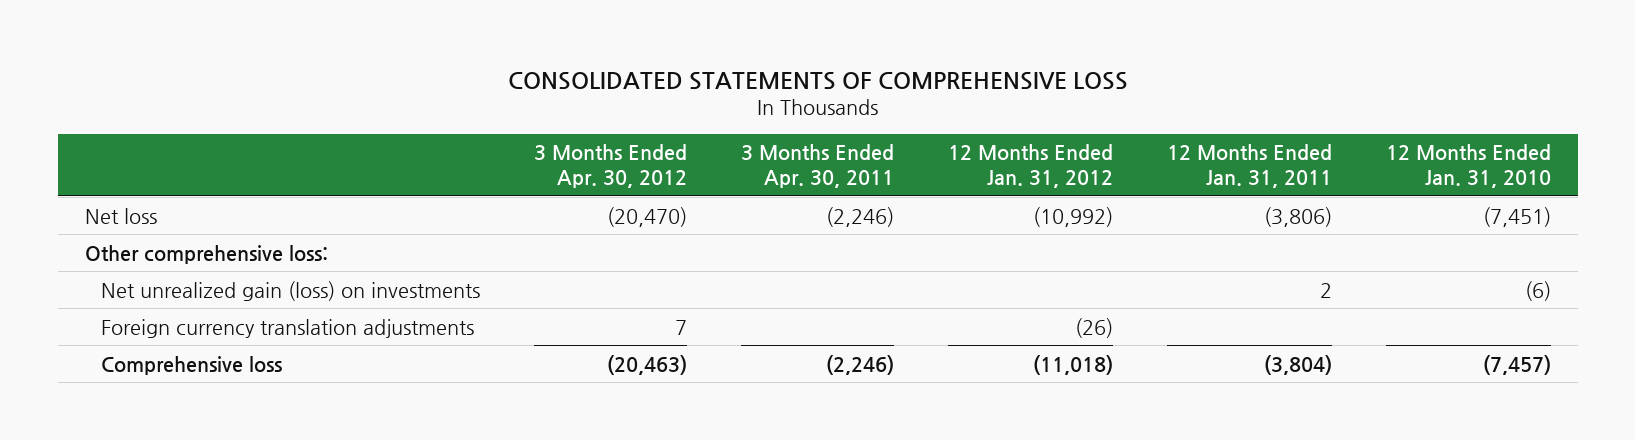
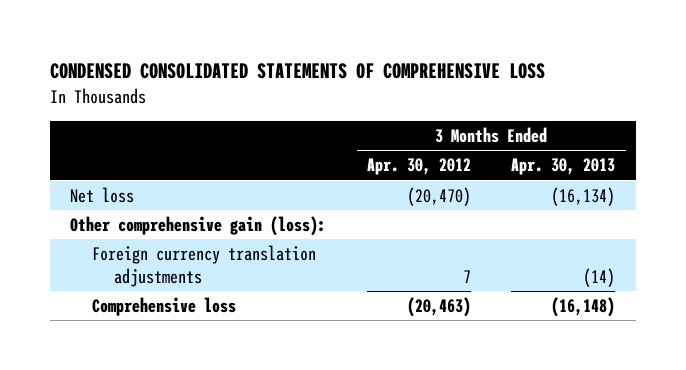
- CONSOLIDATED STATEMENTS OF COMPREHENSIVE LOSS
+ CONDENSED CONSOLIDATED STATEMENTS OF COMPREHENSIVE LOSS
- | 3 Months Ended Apr. 30, 2012 | 3 Months Ended Apr. 30, 2011 | 12 Months Ended Jan. 31, 2012 | 12 Months Ended Jan. 31, 2011 | 12 Months Ended Jan. 31, 2010
+ | 3 Months Ended Apr. 30, 2012 | 3 Months Ended Apr. 30, 2013
- Other comprehensive loss:
- Net unrealized gain (loss) on investments | | | | 2 | (6)
+ Other comprehensive gain (loss):

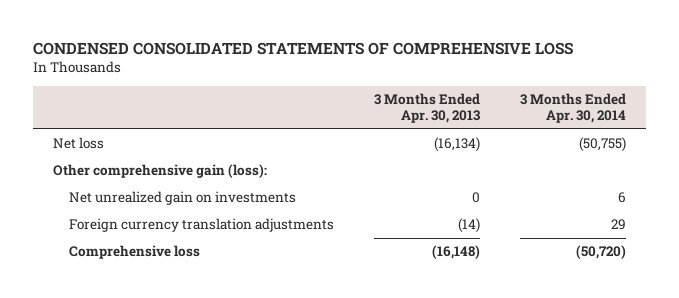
- | 3 Months Ended Apr. 30, 2012 | 3 Months Ended Apr. 30, 2013
+ | 3 Months Ended Apr. 30, 2013 | 3 Months Ended Apr. 30, 2014
+ Net unrealized gain on investments | 0 | 6

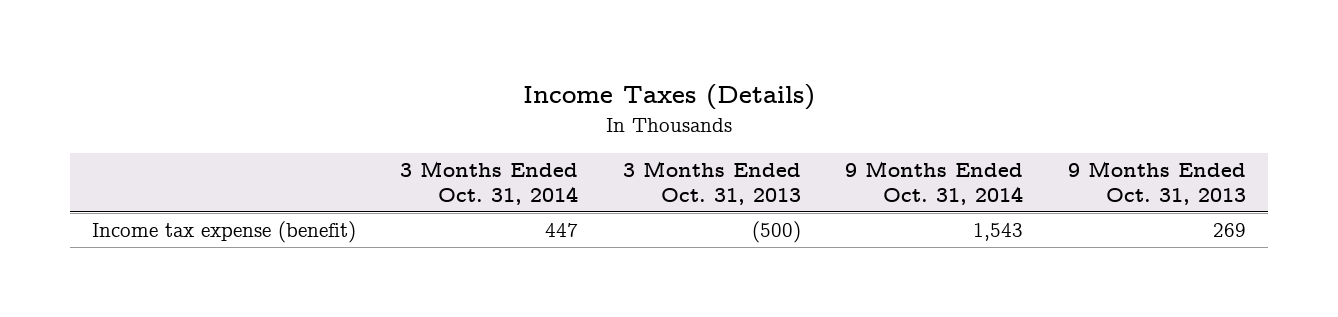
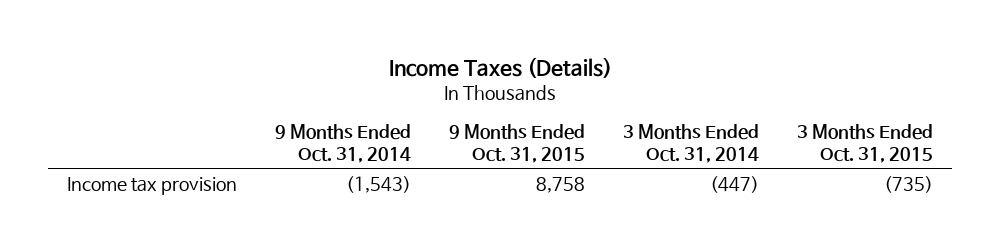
- | 3 Months Ended Oct. 31, 2014 | 3 Months Ended Oct. 31, 2013 | 9 Months Ended Oct. 31, 2014 | 9 Months Ended Oct. 31, 2013
+ | 9 Months Ended Oct. 31, 2014 | 9 Months Ended Oct. 31, 2015 | 3 Months Ended Oct. 31, 2014 | 3 Months Ended Oct. 31, 2015
- Income tax expense (benefit) | 447 | (500) | 1,543 | 269
+ Income tax provision | (1,543) | 8,758 | (447) | (735)

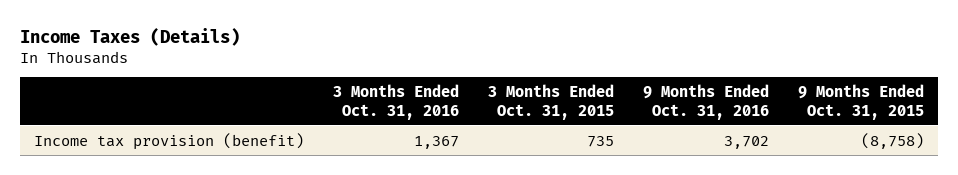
- | 9 Months Ended Oct. 31, 2014 | 9 Months Ended Oct. 31, 2015 | 3 Months Ended Oct. 31, 2014 | 3 Months Ended Oct. 31, 2015
+ | 3 Months Ended Oct. 31, 2016 | 3 Months Ended Oct. 31, 2015 | 9 Months Ended Oct. 31, 2016 | 9 Months Ended Oct. 31, 2015
- Income tax provision | (1,543) | 8,758 | (447) | (735)
+ Income tax provision (benefit) | 1,367 | 735 | 3,702 | (8,758)

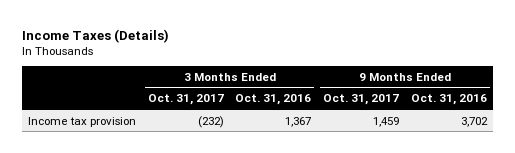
- | 3 Months Ended Oct. 31, 2016 | 3 Months Ended Oct. 31, 2015 | 9 Months Ended Oct. 31, 2016 | 9 Months Ended Oct. 31, 2015
+ | 3 Months Ended Oct. 31, 2017 | 3 Months Ended Oct. 31, 2016 | 9 Months Ended Oct. 31, 2017 | 9 Months Ended Oct. 31, 2016
- Income tax provision (benefit) | 1,367 | 735 | 3,702 | (8,758)
+ Income tax provision | (232) | 1,367 | 1,459 | 3,702

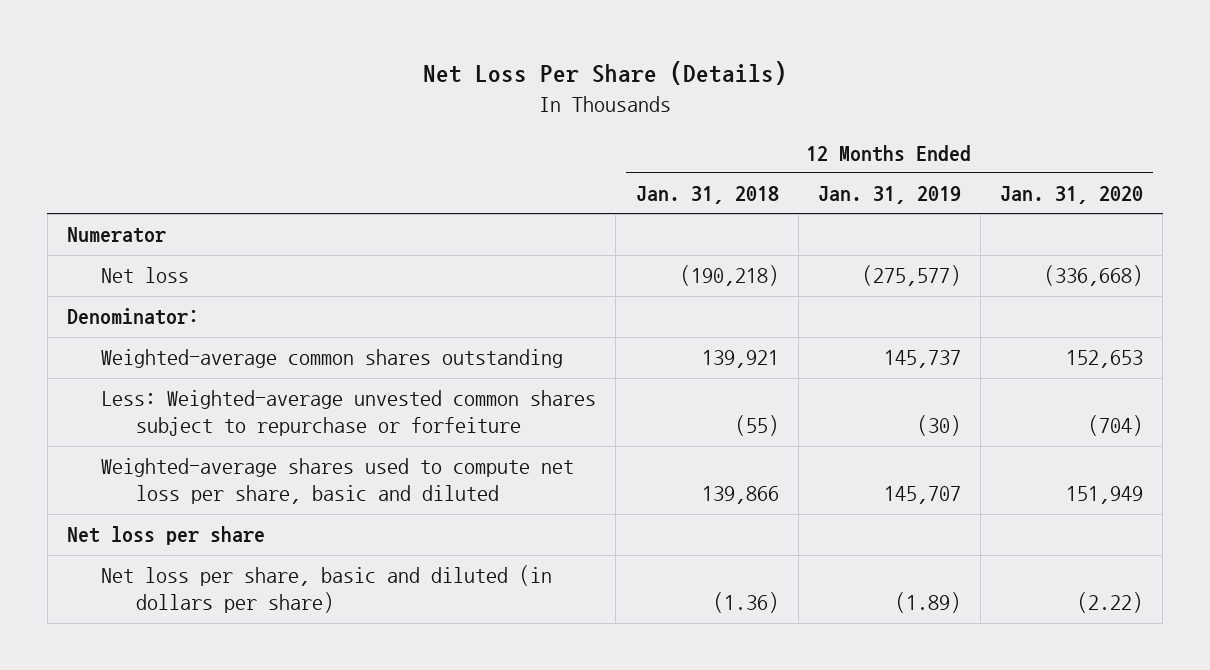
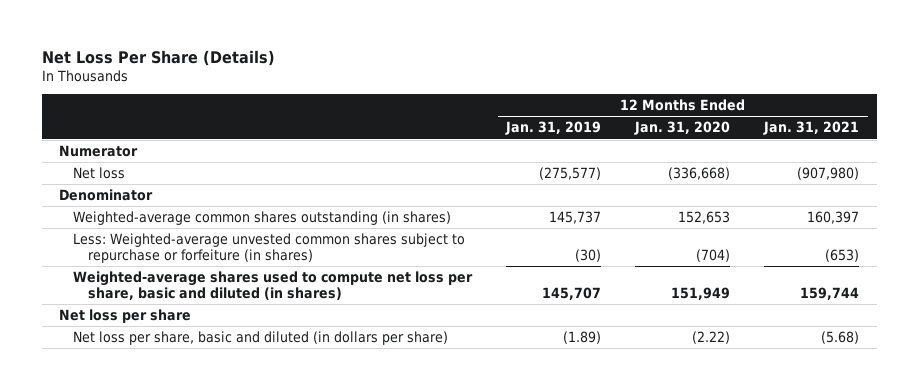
- | 12 Months Ended Jan. 31, 2018 | 12 Months Ended Jan. 31, 2019 | 12 Months Ended Jan. 31, 2020
+ | 12 Months Ended Jan. 31, 2019 | 12 Months Ended Jan. 31, 2020 | 12 Months Ended Jan. 31, 2021
- Denominator:
- Weighted-average common shares outstanding | 139,921 | 145,737 | 152,653
- Less: Weighted-average unvested common shares subject to repurchase or forfeiture | (55) | (30) | (704)
- Weighted-average shares used to compute net loss per share, basic and diluted | 139,866 | 145,707 | 151,949
+ Denominator
+ Weighted-average common shares outstanding (in shares) | 145,737 | 152,653 | 160,397
+ Less: Weighted-average unvested common shares subject to repurchase or forfeiture (in shares) | (30) | (704) | (653)
+ Weighted-average shares used to compute net loss per share, basic and diluted (in shares) | 145,707 | 151,949 | 159,744

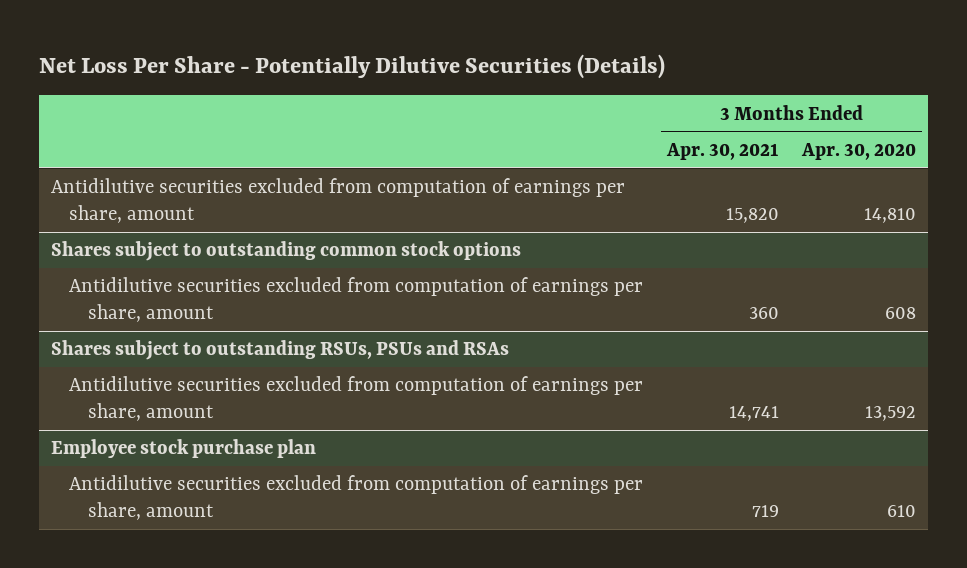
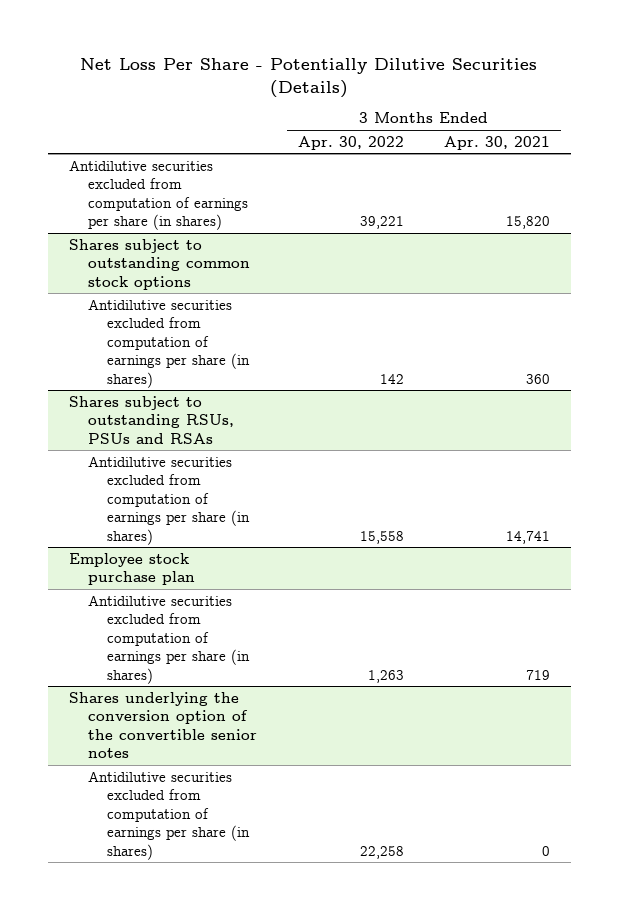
- | 3 Months Ended Apr. 30, 2021 | 3 Months Ended Apr. 30, 2020
+ | 3 Months Ended Apr. 30, 2022 | 3 Months Ended Apr. 30, 2021
- Antidilutive securities excluded from computation of earnings per share, amount | 15,820 | 14,810
+ Antidilutive securities excluded from computation of earnings per share (in shares) | 39,221 | 15,820
@ Shares subject to outstanding common stock options
- Antidilutive securities excluded from computation of earnings per share, amount | 360 | 608
+ Antidilutive securities excluded from computation of earnings per share (in shares) | 142 | 360
@ Shares subject to outstanding RSUs, PSUs and RSAs
- Antidilutive securities excluded from computation of earnings per share, amount | 14,741 | 13,592
+ Antidilutive securities excluded from computation of earnings per share (in shares) | 15,558 | 14,741
@ Employee stock purchase plan
- Antidilutive securities excluded from computation of earnings per share, amount | 719 | 610
+ Antidilutive securities excluded from computation of earnings per share (in shares) | 1,263 | 719
+ Shares underlying the conversion option of the convertible senior notes
+ Antidilutive securities excluded from computation of earnings per share (in shares) | 22,258 | 0

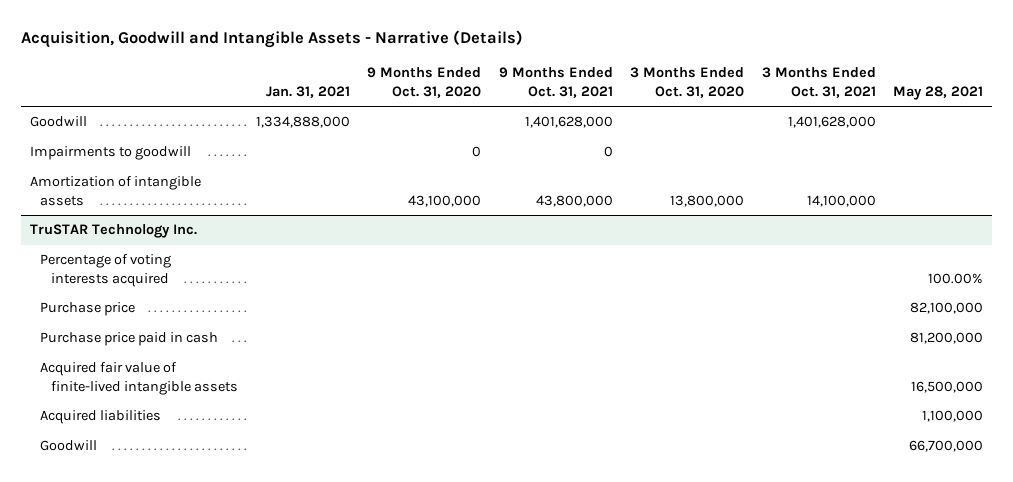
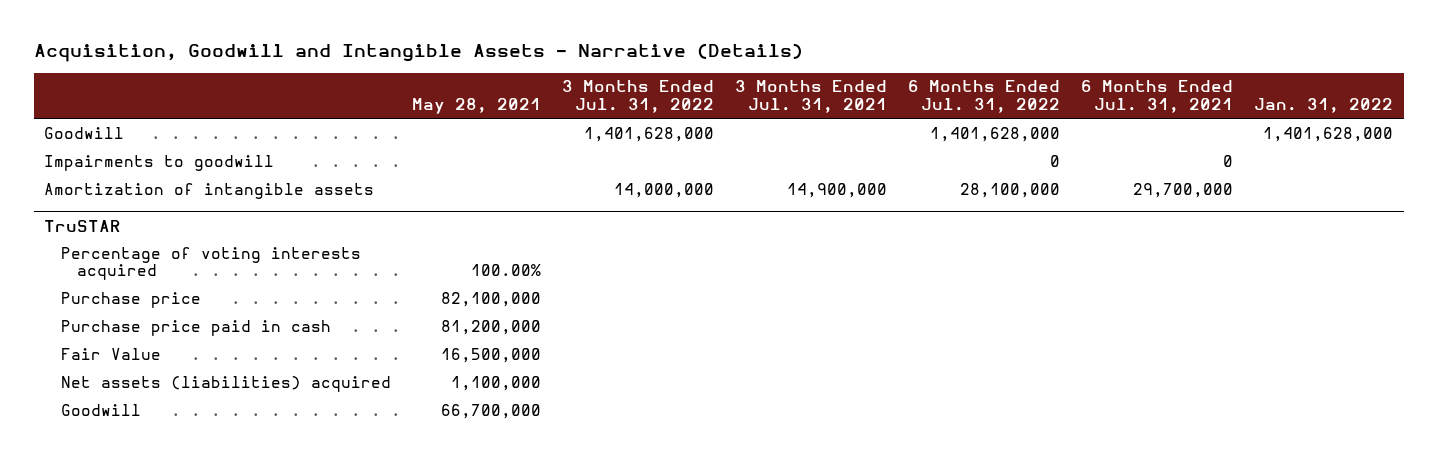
- | Jan. 31, 2021 | 9 Months Ended Oct. 31, 2020 | 9 Months Ended Oct. 31, 2021 | 3 Months Ended Oct. 31, 2020 | 3 Months Ended Oct. 31, 2021 | May 28, 2021
+ | May 28, 2021 | 3 Months Ended Jul. 31, 2022 | 3 Months Ended Jul. 31, 2021 | 6 Months Ended Jul. 31, 2022 | 6 Months Ended Jul. 31, 2021 | Jan. 31, 2022
- TruSTAR Technology Inc.
+ TruSTAR
- Acquired fair value of finite-lived intangible assets | | | | | | 16,500,000
- Acquired liabilities | | | | | | 1,100,000
+ Fair Value | 16,500,000 | | | | |
+ Net assets (liabilities) acquired | 1,100,000 | | | | |

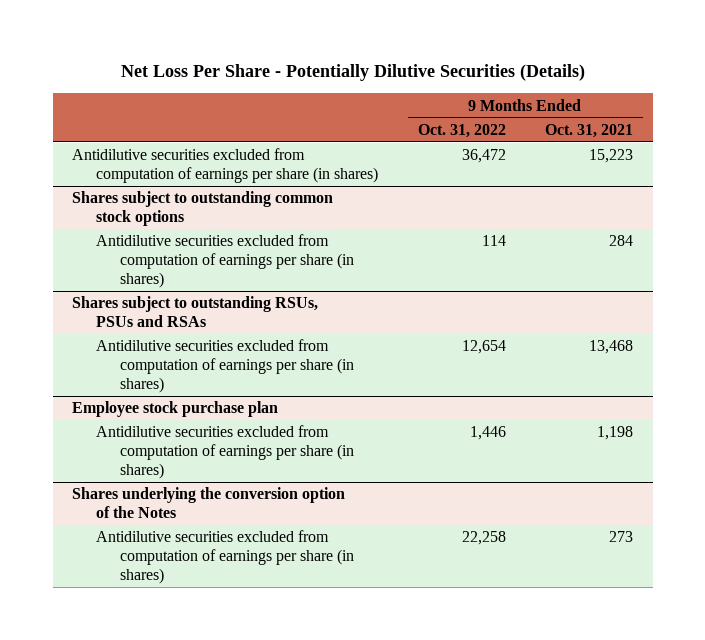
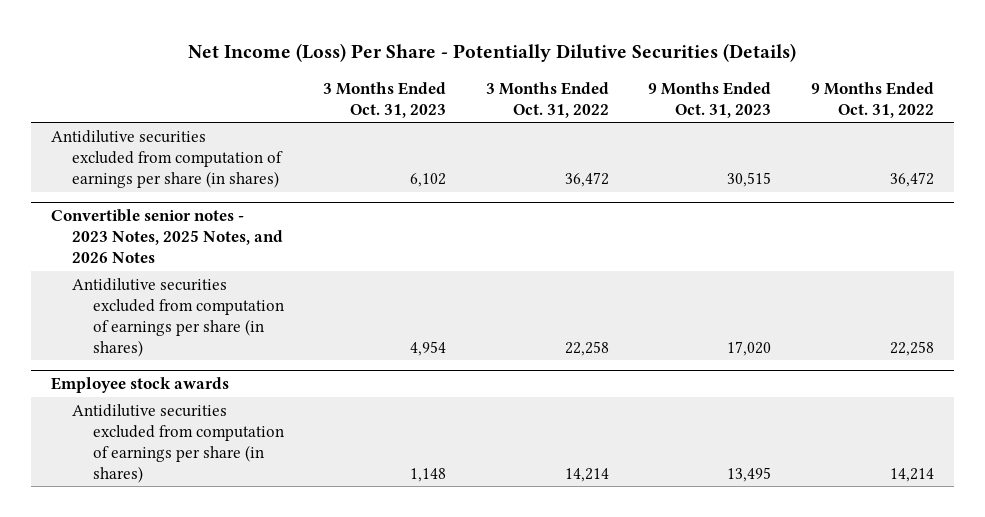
- Net Loss Per Share - Potentially Dilutive Securities (Details)
+ Net Income (Loss) Per Share - Potentially Dilutive Securities (Details)
- | 9 Months Ended Oct. 31, 2022 | 9 Months Ended Oct. 31, 2021
+ | 3 Months Ended Oct. 31, 2023 | 3 Months Ended Oct. 31, 2022 | 9 Months Ended Oct. 31, 2023 | 9 Months Ended Oct. 31, 2022
- Shares subject to outstanding common stock options
- Antidilutive securities excluded from computation of earnings per share (in shares) | 114 | 284
- Shares subject to outstanding RSUs, PSUs and RSAs
- Antidilutive securities excluded from computation of earnings per share (in shares) | 12,654 | 13,468
- Employee stock purchase plan
- Antidilutive securities excluded from computation of earnings per share (in shares) | 1,446 | 1,198
- Shares underlying the conversion option of the Notes
+ Convertible senior notes - 2023 Notes, 2025 Notes, and 2026 Notes
+ Employee stock awards
+ Antidilutive securities excluded from computation of earnings per share (in shares) | 1,148 | 14,214 | 13,495 | 14,214

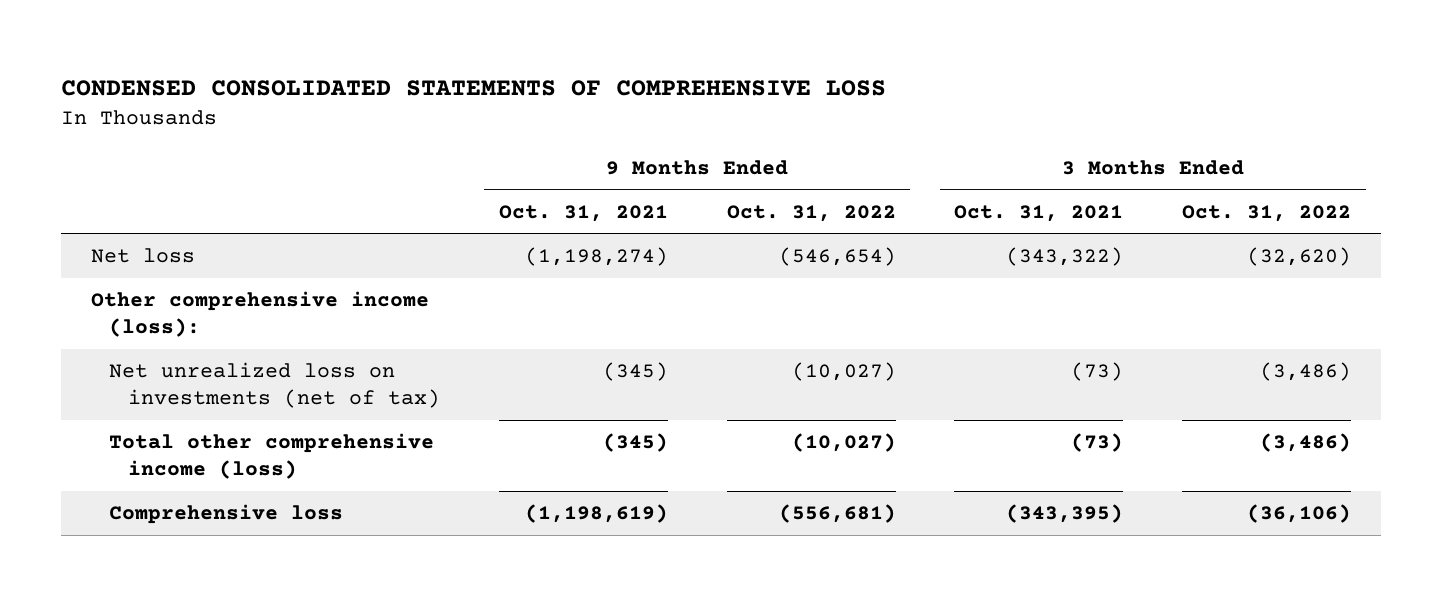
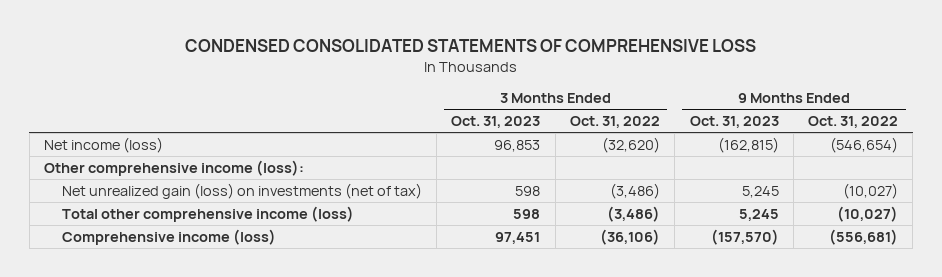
- | 9 Months Ended Oct. 31, 2021 | 9 Months Ended Oct. 31, 2022 | 3 Months Ended Oct. 31, 2021 | 3 Months Ended Oct. 31, 2022
+ | 3 Months Ended Oct. 31, 2023 | 3 Months Ended Oct. 31, 2022 | 9 Months Ended Oct. 31, 2023 | 9 Months Ended Oct. 31, 2022
- Net loss | (1,198,274) | (546,654) | (343,322) | (32,620)
+ Net income (loss) | 96,853 | (32,620) | (162,815) | (546,654)
- Net unrealized loss on investments (net of tax) | (345) | (10,027) | (73) | (3,486)
+ Net unrealized gain (loss) on investments (net of tax) | 598 | (3,486) | 5,245 | (10,027)
- Comprehensive loss | (1,198,619) | (556,681) | (343,395) | (36,106)
+ Comprehensive income (loss) | 97,451 | (36,106) | (157,570) | (556,681)

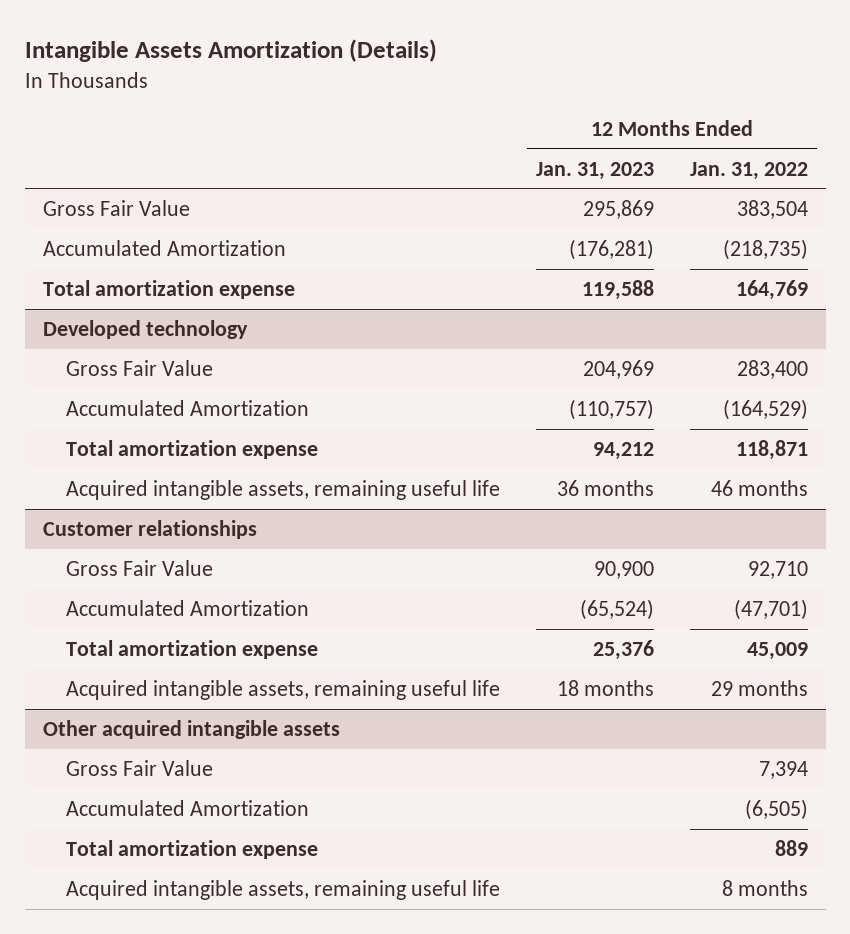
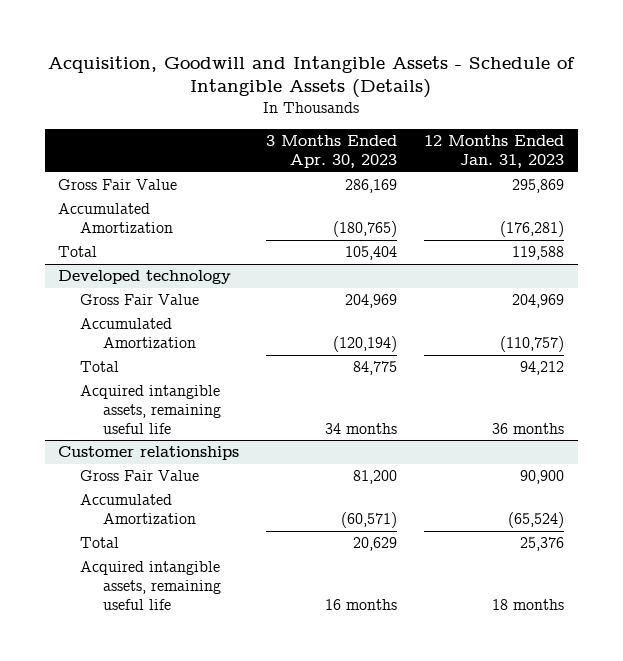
- Intangible Assets Amortization (Details)
+ Acquisition, Goodwill and Intangible Assets - Schedule of Intangible Assets (Details)
- | 12 Months Ended Jan. 31, 2023 | 12 Months Ended Jan. 31, 2022
+ | 3 Months Ended Apr. 30, 2023 | 12 Months Ended Jan. 31, 2023
- Total amortization expense | 119,588 | 164,769
+ Total | 105,404 | 119,588
@ Developed technology
- Total amortization expense | 94,212 | 118,871
+ Total | 84,775 | 94,212
@ Customer relationships
- Total amortization expense | 25,376 | 45,009
+ Total | 20,629 | 25,376
- Other acquired intangible assets
- Gross Fair Value | | 7,394
- Accumulated Amortization | | (6,505)
- Total amortization expense | | 889
- Acquired intangible assets, remaining useful life | | 8 months

